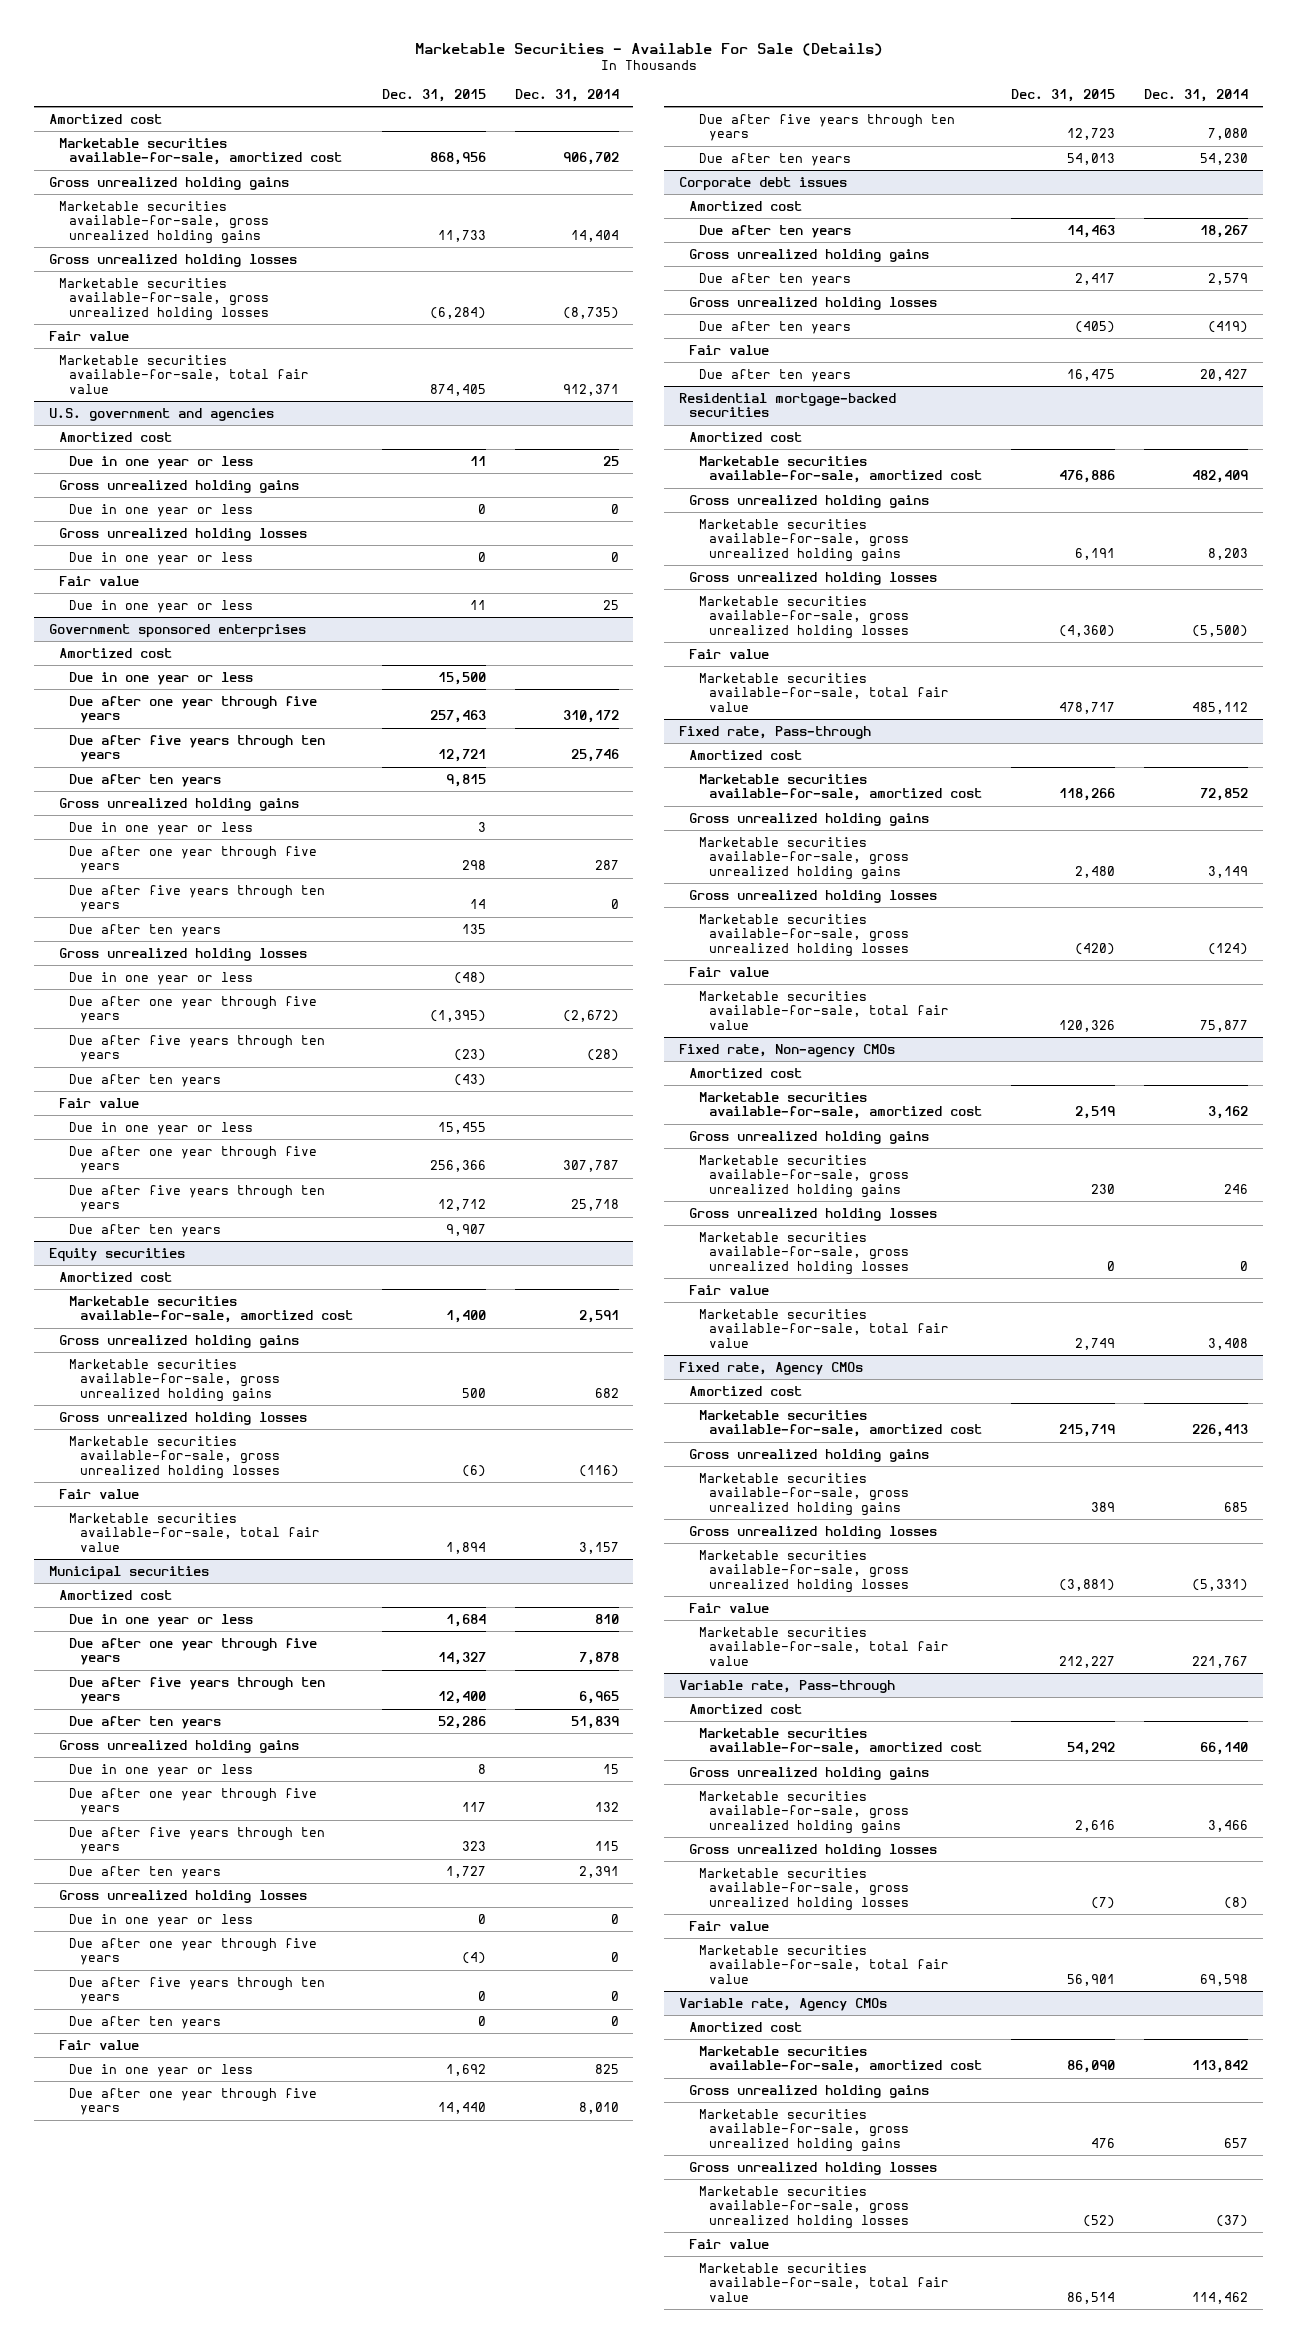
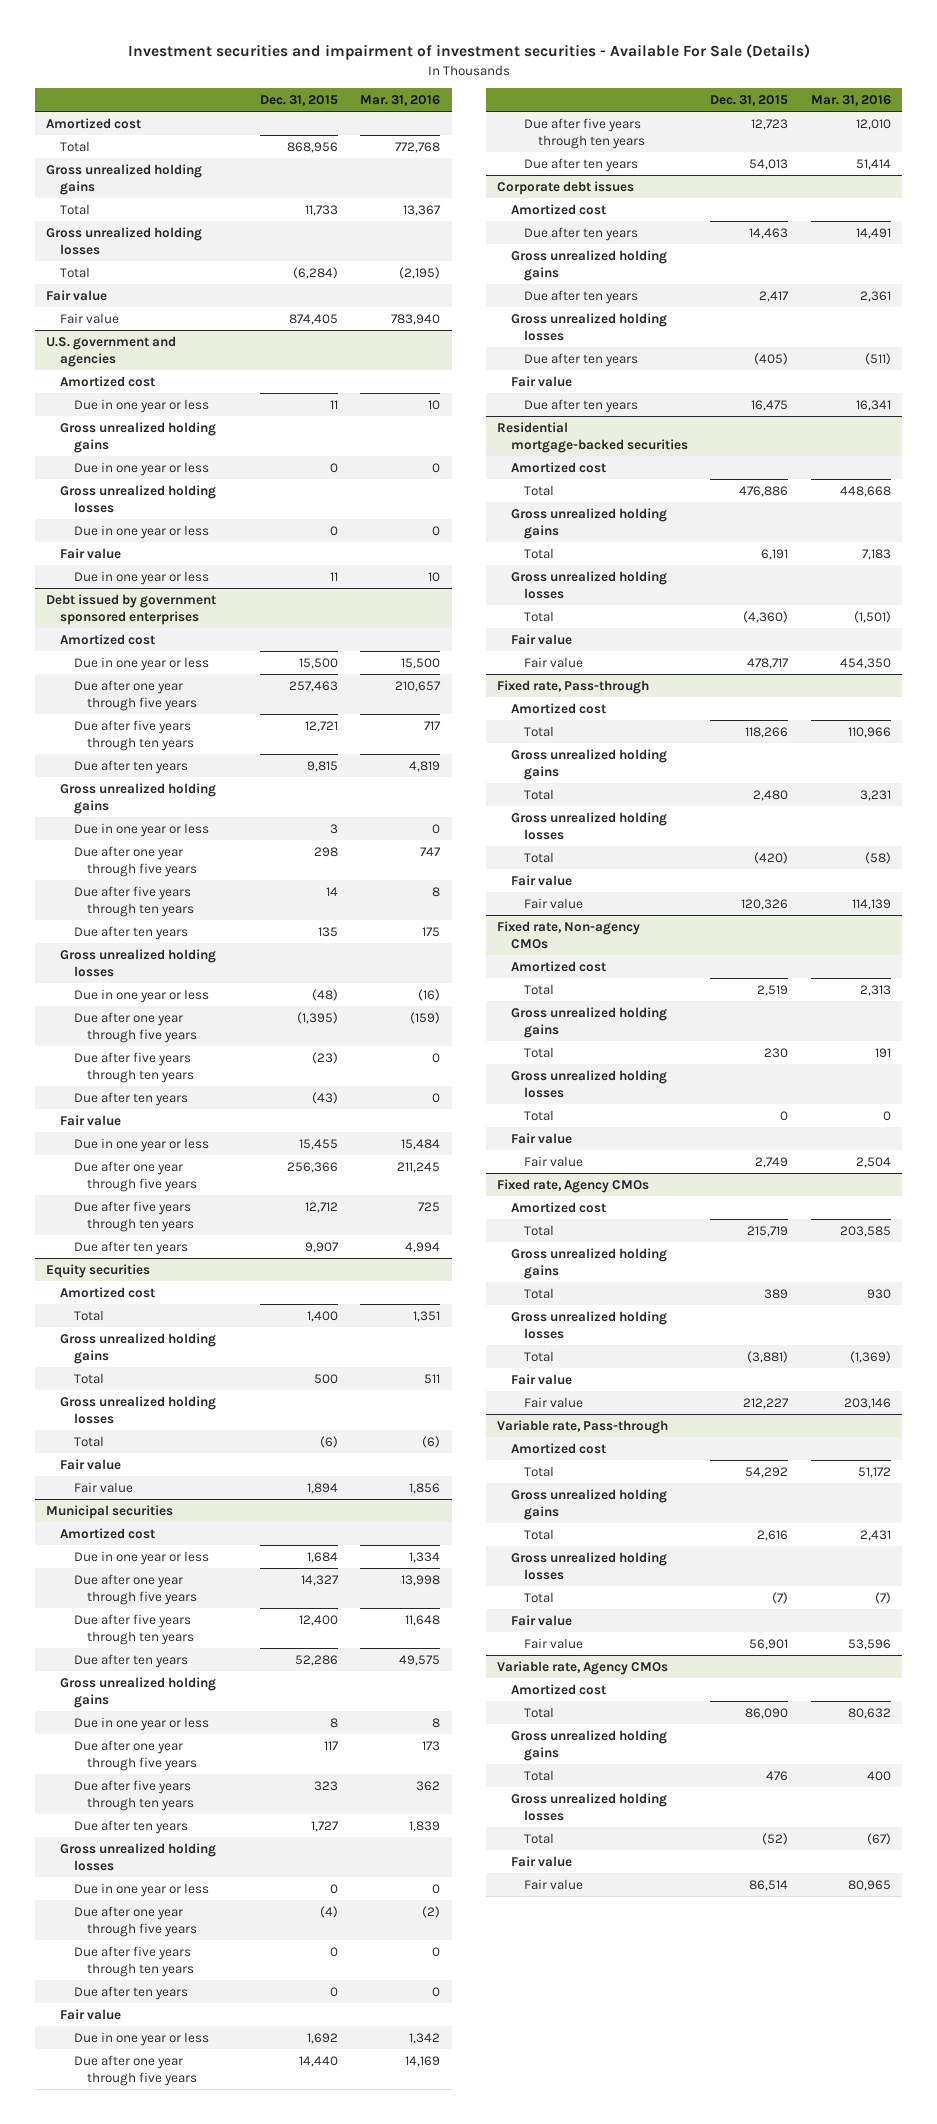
- Marketable Securities - Available For Sale (Details)
+ Investment securities and impairment of investment securities - Available For Sale (Details)
- | Dec. 31, 2015 | Dec. 31, 2014
+ | Dec. 31, 2015 | Mar. 31, 2016
- Marketable securities available-for-sale, amortized cost | 868,956 | 906,702
+ Total | 868,956 | 772,768
- Marketable securities available-for-sale, gross unrealized holding gains | 11,733 | 14,404
+ Total | 11,733 | 13,367
- Marketable securities available-for-sale, gross unrealized holding losses | (6,284) | (8,735)
+ Total | (6,284) | (2,195)
- Marketable securities available-for-sale, total fair value | 874,405 | 912,371
+ Fair value | 874,405 | 783,940
- Government sponsored enterprises
+ Debt issued by government sponsored enterprises
@ Equity securities
- Marketable securities available-for-sale, amortized cost | 1,400 | 2,591
+ Total | 1,400 | 1,351
- Marketable securities available-for-sale, gross unrealized holding gains | 500 | 682
+ Total | 500 | 511
- Marketable securities available-for-sale, gross unrealized holding losses | (6) | (116)
+ Total | (6) | (6)
- Marketable securities available-for-sale, total fair value | 1,894 | 3,157
+ Fair value | 1,894 | 1,856
@ Residential mortgage-backed securities
- Marketable securities available-for-sale, amortized cost | 476,886 | 482,409
+ Total | 476,886 | 448,668
- Marketable securities available-for-sale, gross unrealized holding gains | 6,191 | 8,203
+ Total | 6,191 | 7,183
- Marketable securities available-for-sale, gross unrealized holding losses | (4,360) | (5,500)
+ Total | (4,360) | (1,501)
- Marketable securities available-for-sale, total fair value | 478,717 | 485,112
+ Fair value | 478,717 | 454,350
@ Fixed rate, Pass-through
- Marketable securities available-for-sale, amortized cost | 118,266 | 72,852
+ Total | 118,266 | 110,966
- Marketable securities available-for-sale, gross unrealized holding gains | 2,480 | 3,149
+ Total | 2,480 | 3,231
- Marketable securities available-for-sale, gross unrealized holding losses | (420) | (124)
+ Total | (420) | (58)
- Marketable securities available-for-sale, total fair value | 120,326 | 75,877
+ Fair value | 120,326 | 114,139
@ Fixed rate, Non-agency CMOs
- Marketable securities available-for-sale, amortized cost | 2,519 | 3,162
+ Total | 2,519 | 2,313
- Marketable securities available-for-sale, gross unrealized holding gains | 230 | 246
+ Total | 230 | 191
- Marketable securities available-for-sale, gross unrealized holding losses | 0 | 0
+ Total | 0 | 0
- Marketable securities available-for-sale, total fair value | 2,749 | 3,408
+ Fair value | 2,749 | 2,504
@ Fixed rate, Agency CMOs
- Marketable securities available-for-sale, amortized cost | 215,719 | 226,413
+ Total | 215,719 | 203,585
- Marketable securities available-for-sale, gross unrealized holding gains | 389 | 685
+ Total | 389 | 930
- Marketable securities available-for-sale, gross unrealized holding losses | (3,881) | (5,331)
+ Total | (3,881) | (1,369)
- Marketable securities available-for-sale, total fair value | 212,227 | 221,767
+ Fair value | 212,227 | 203,146
@ Variable rate, Pass-through
- Marketable securities available-for-sale, amortized cost | 54,292 | 66,140
+ Total | 54,292 | 51,172
- Marketable securities available-for-sale, gross unrealized holding gains | 2,616 | 3,466
+ Total | 2,616 | 2,431
- Marketable securities available-for-sale, gross unrealized holding losses | (7) | (8)
+ Total | (7) | (7)
- Marketable securities available-for-sale, total fair value | 56,901 | 69,598
+ Fair value | 56,901 | 53,596
@ Variable rate, Agency CMOs
- Marketable securities available-for-sale, amortized cost | 86,090 | 113,842
+ Total | 86,090 | 80,632
- Marketable securities available-for-sale, gross unrealized holding gains | 476 | 657
+ Total | 476 | 400
- Marketable securities available-for-sale, gross unrealized holding losses | (52) | (37)
+ Total | (52) | (67)
- Marketable securities available-for-sale, total fair value | 86,514 | 114,462
+ Fair value | 86,514 | 80,965

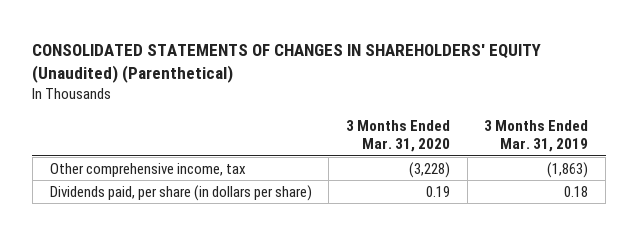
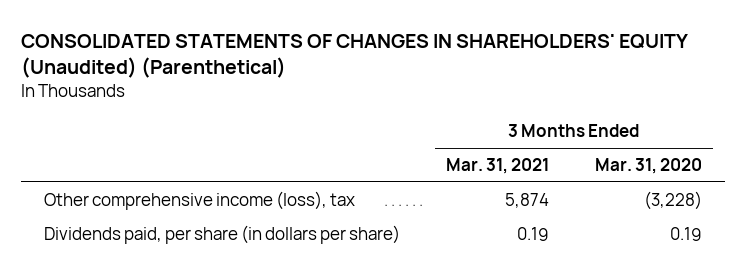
- | 3 Months Ended Mar. 31, 2020 | 3 Months Ended Mar. 31, 2019
+ | 3 Months Ended Mar. 31, 2021 | 3 Months Ended Mar. 31, 2020
- Other comprehensive income, tax | (3,228) | (1,863)
+ Other comprehensive income (loss), tax | 5,874 | (3,228)

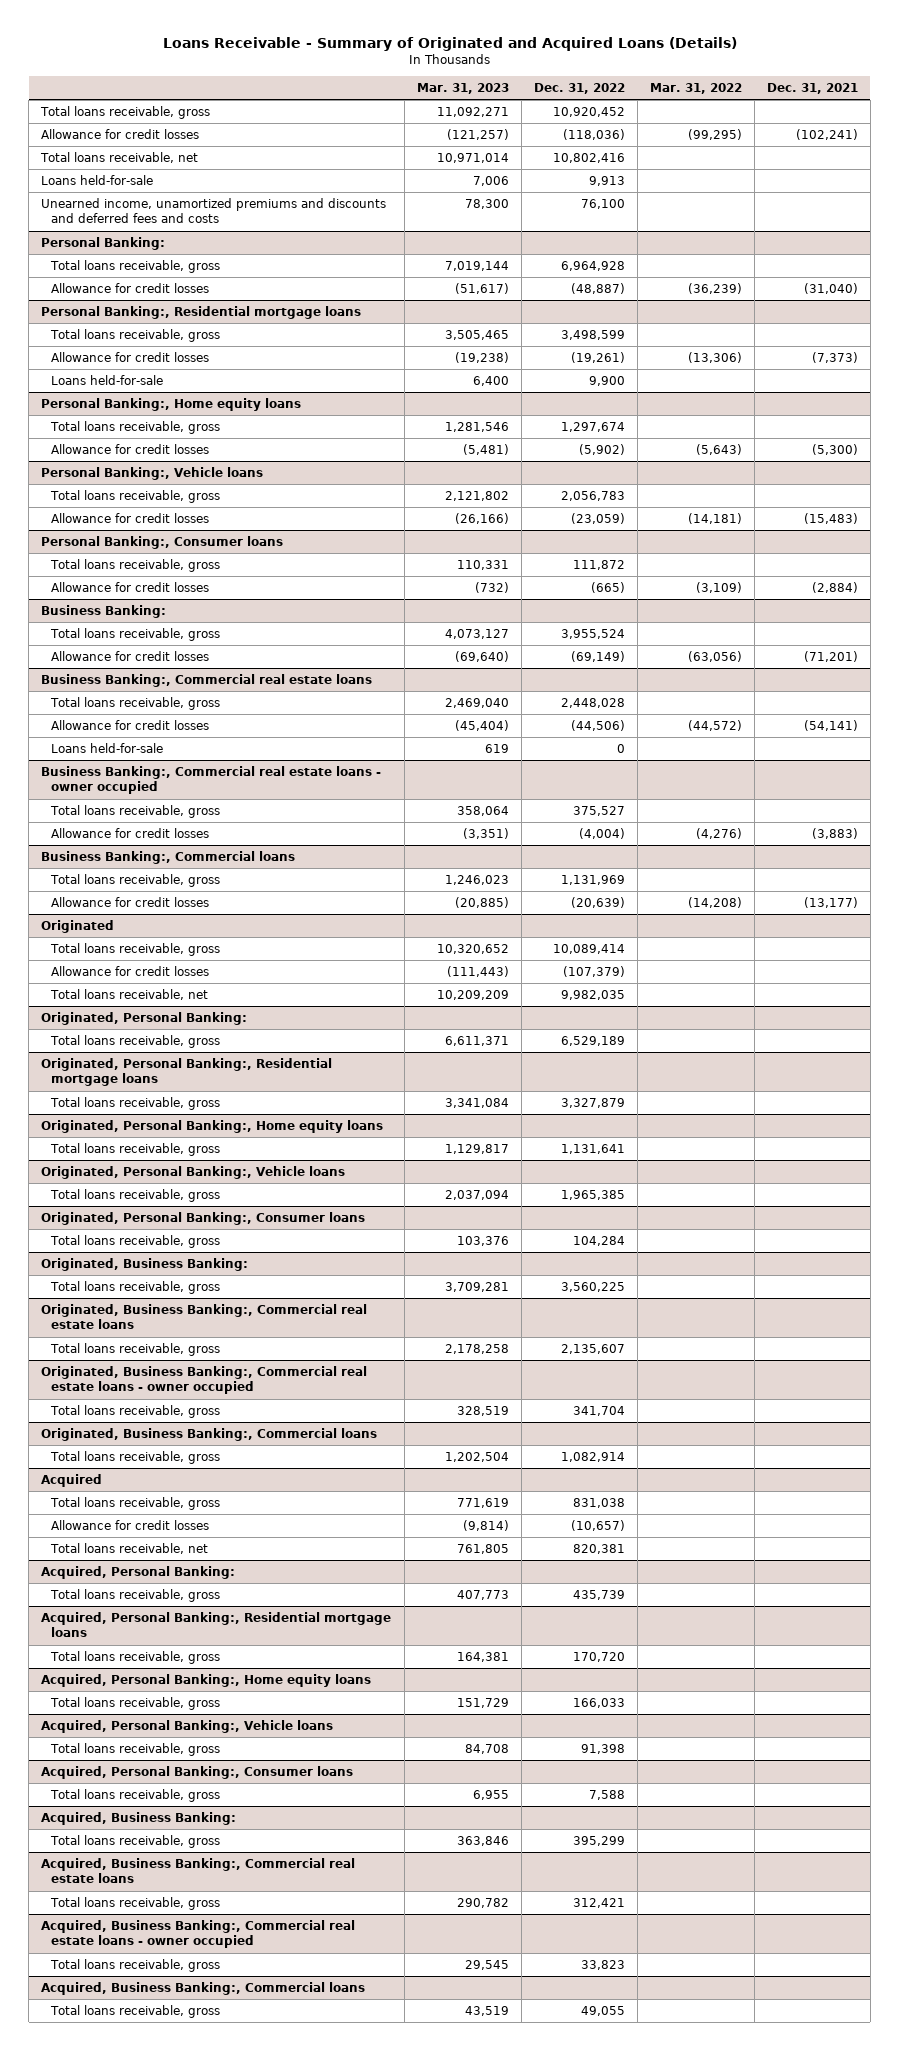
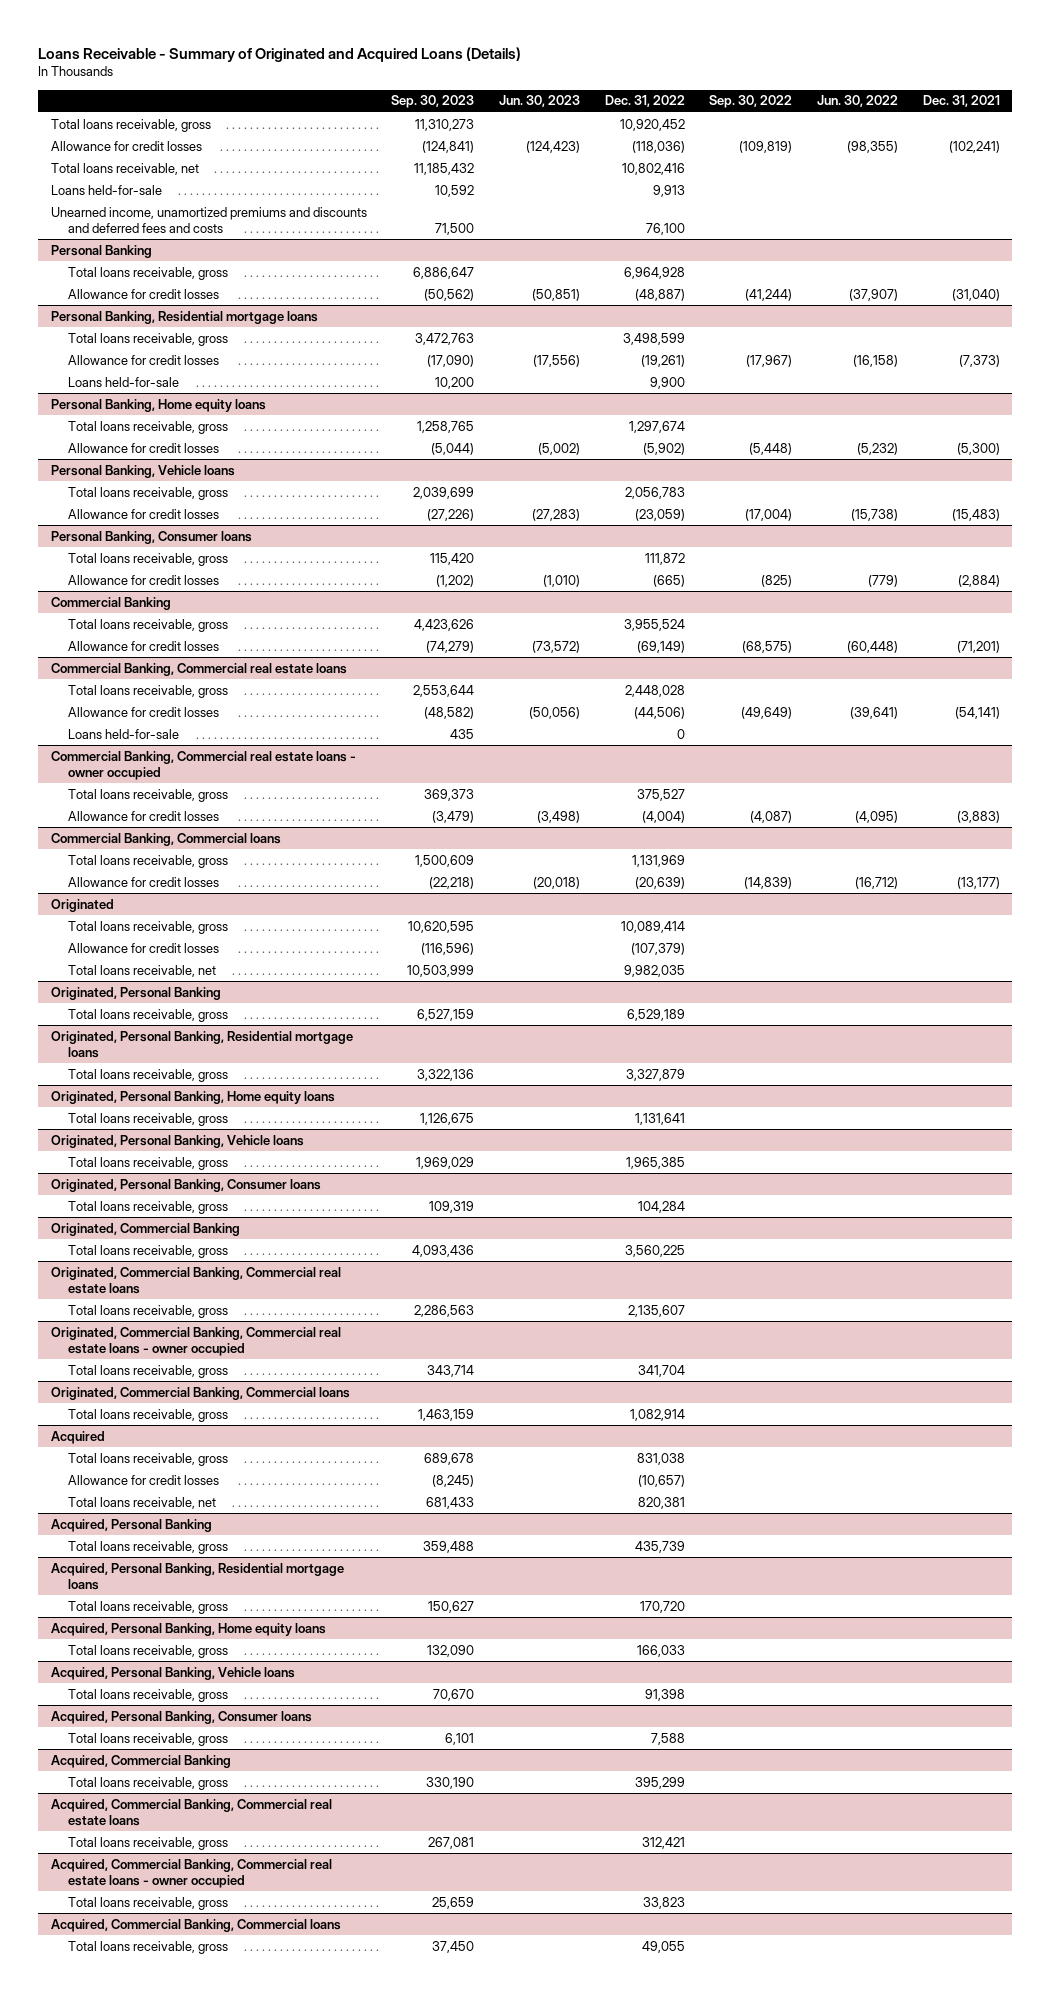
- | Mar. 31, 2023 | Dec. 31, 2022 | Mar. 31, 2022 | Dec. 31, 2021
+ | Sep. 30, 2023 | Jun. 30, 2023 | Dec. 31, 2022 | Sep. 30, 2022 | Jun. 30, 2022 | Dec. 31, 2021
- Personal Banking:
+ Personal Banking
- Personal Banking:, Residential mortgage loans
+ Personal Banking, Residential mortgage loans
- Personal Banking:, Home equity loans
+ Personal Banking, Home equity loans
- Personal Banking:, Vehicle loans
+ Personal Banking, Vehicle loans
- Personal Banking:, Consumer loans
+ Personal Banking, Consumer loans
- Business Banking:
+ Commercial Banking
- Business Banking:, Commercial real estate loans
+ Commercial Banking, Commercial real estate loans
- Business Banking:, Commercial real estate loans - owner occupied
+ Commercial Banking, Commercial real estate loans - owner occupied
- Business Banking:, Commercial loans
+ Commercial Banking, Commercial loans
- Originated, Personal Banking:
+ Originated, Personal Banking
- Originated, Personal Banking:, Residential mortgage loans
+ Originated, Personal Banking, Residential mortgage loans
- Originated, Personal Banking:, Home equity loans
+ Originated, Personal Banking, Home equity loans
- Originated, Personal Banking:, Vehicle loans
+ Originated, Personal Banking, Vehicle loans
- Originated, Personal Banking:, Consumer loans
+ Originated, Personal Banking, Consumer loans
- Originated, Business Banking:
+ Originated, Commercial Banking
- Originated, Business Banking:, Commercial real estate loans
+ Originated, Commercial Banking, Commercial real estate loans
- Originated, Business Banking:, Commercial real estate loans - owner occupied
+ Originated, Commercial Banking, Commercial real estate loans - owner occupied
- Originated, Business Banking:, Commercial loans
+ Originated, Commercial Banking, Commercial loans
- Acquired, Personal Banking:
+ Acquired, Personal Banking
- Acquired, Personal Banking:, Residential mortgage loans
+ Acquired, Personal Banking, Residential mortgage loans
- Acquired, Personal Banking:, Home equity loans
+ Acquired, Personal Banking, Home equity loans
- Acquired, Personal Banking:, Vehicle loans
+ Acquired, Personal Banking, Vehicle loans
- Acquired, Personal Banking:, Consumer loans
+ Acquired, Personal Banking, Consumer loans
- Acquired, Business Banking:
+ Acquired, Commercial Banking
- Acquired, Business Banking:, Commercial real estate loans
+ Acquired, Commercial Banking, Commercial real estate loans
- Acquired, Business Banking:, Commercial real estate loans - owner occupied
+ Acquired, Commercial Banking, Commercial real estate loans - owner occupied
- Acquired, Business Banking:, Commercial loans
+ Acquired, Commercial Banking, Commercial loans

